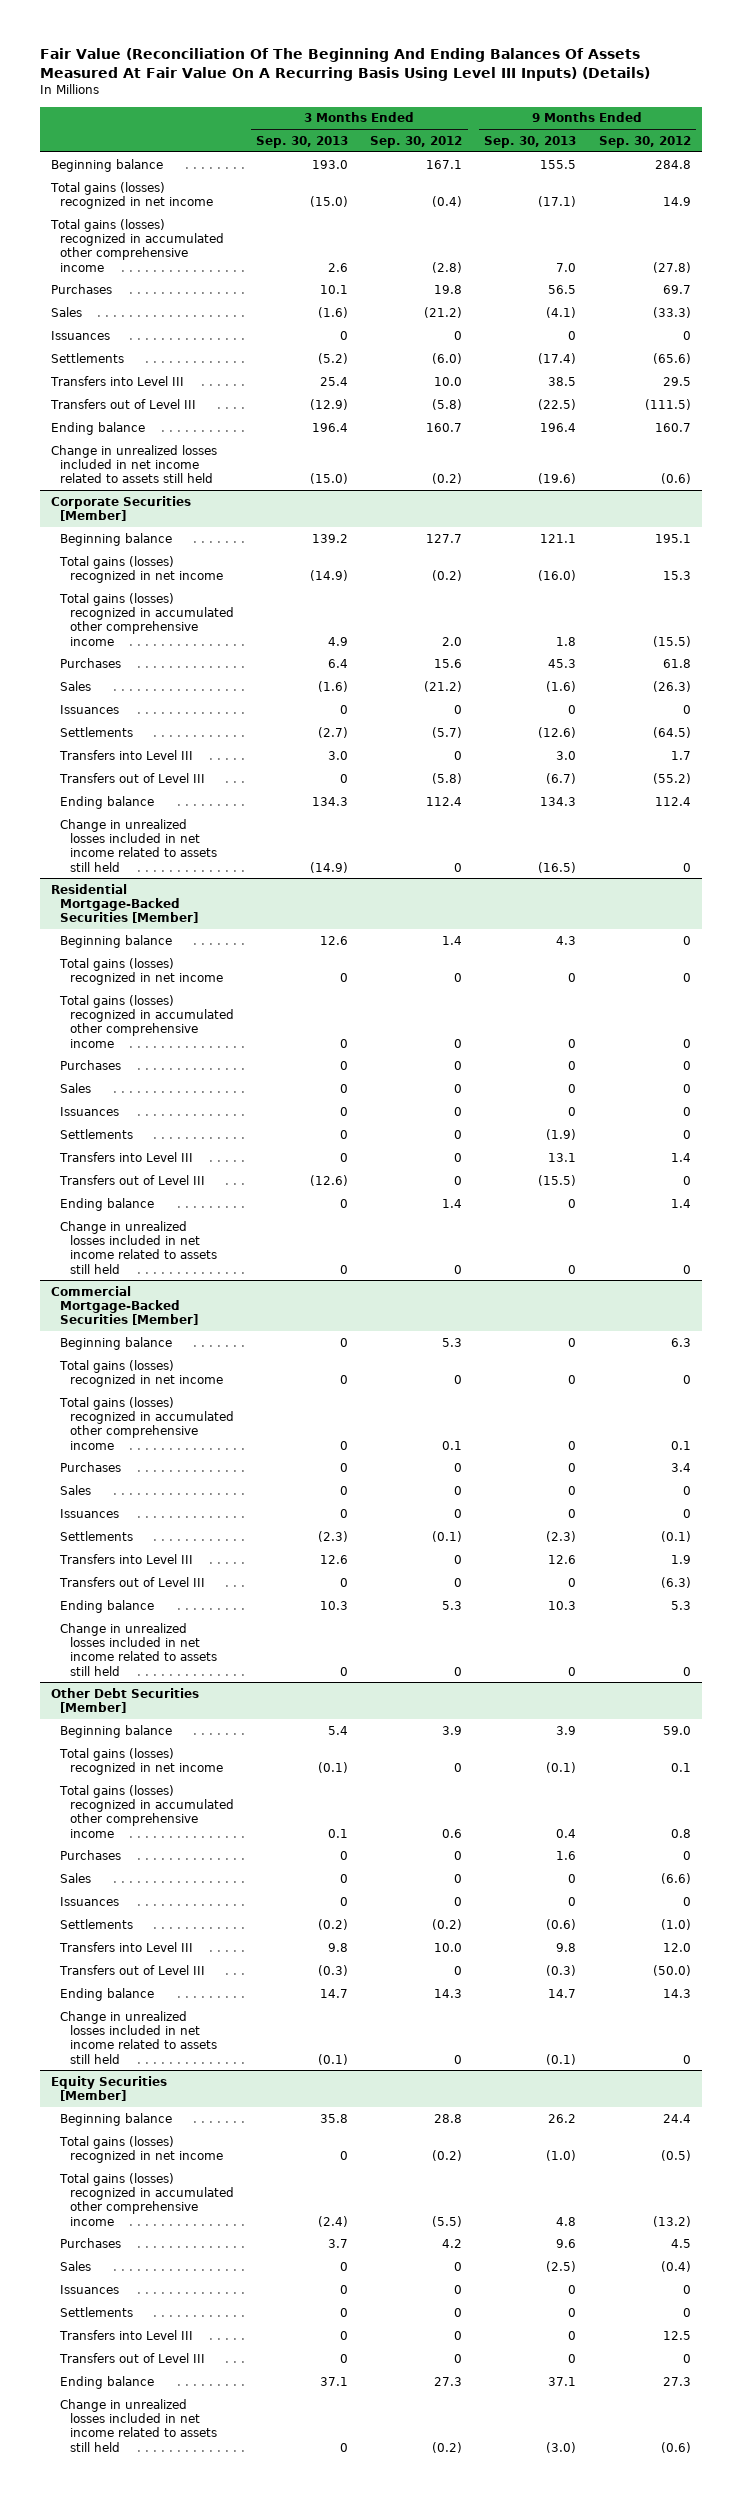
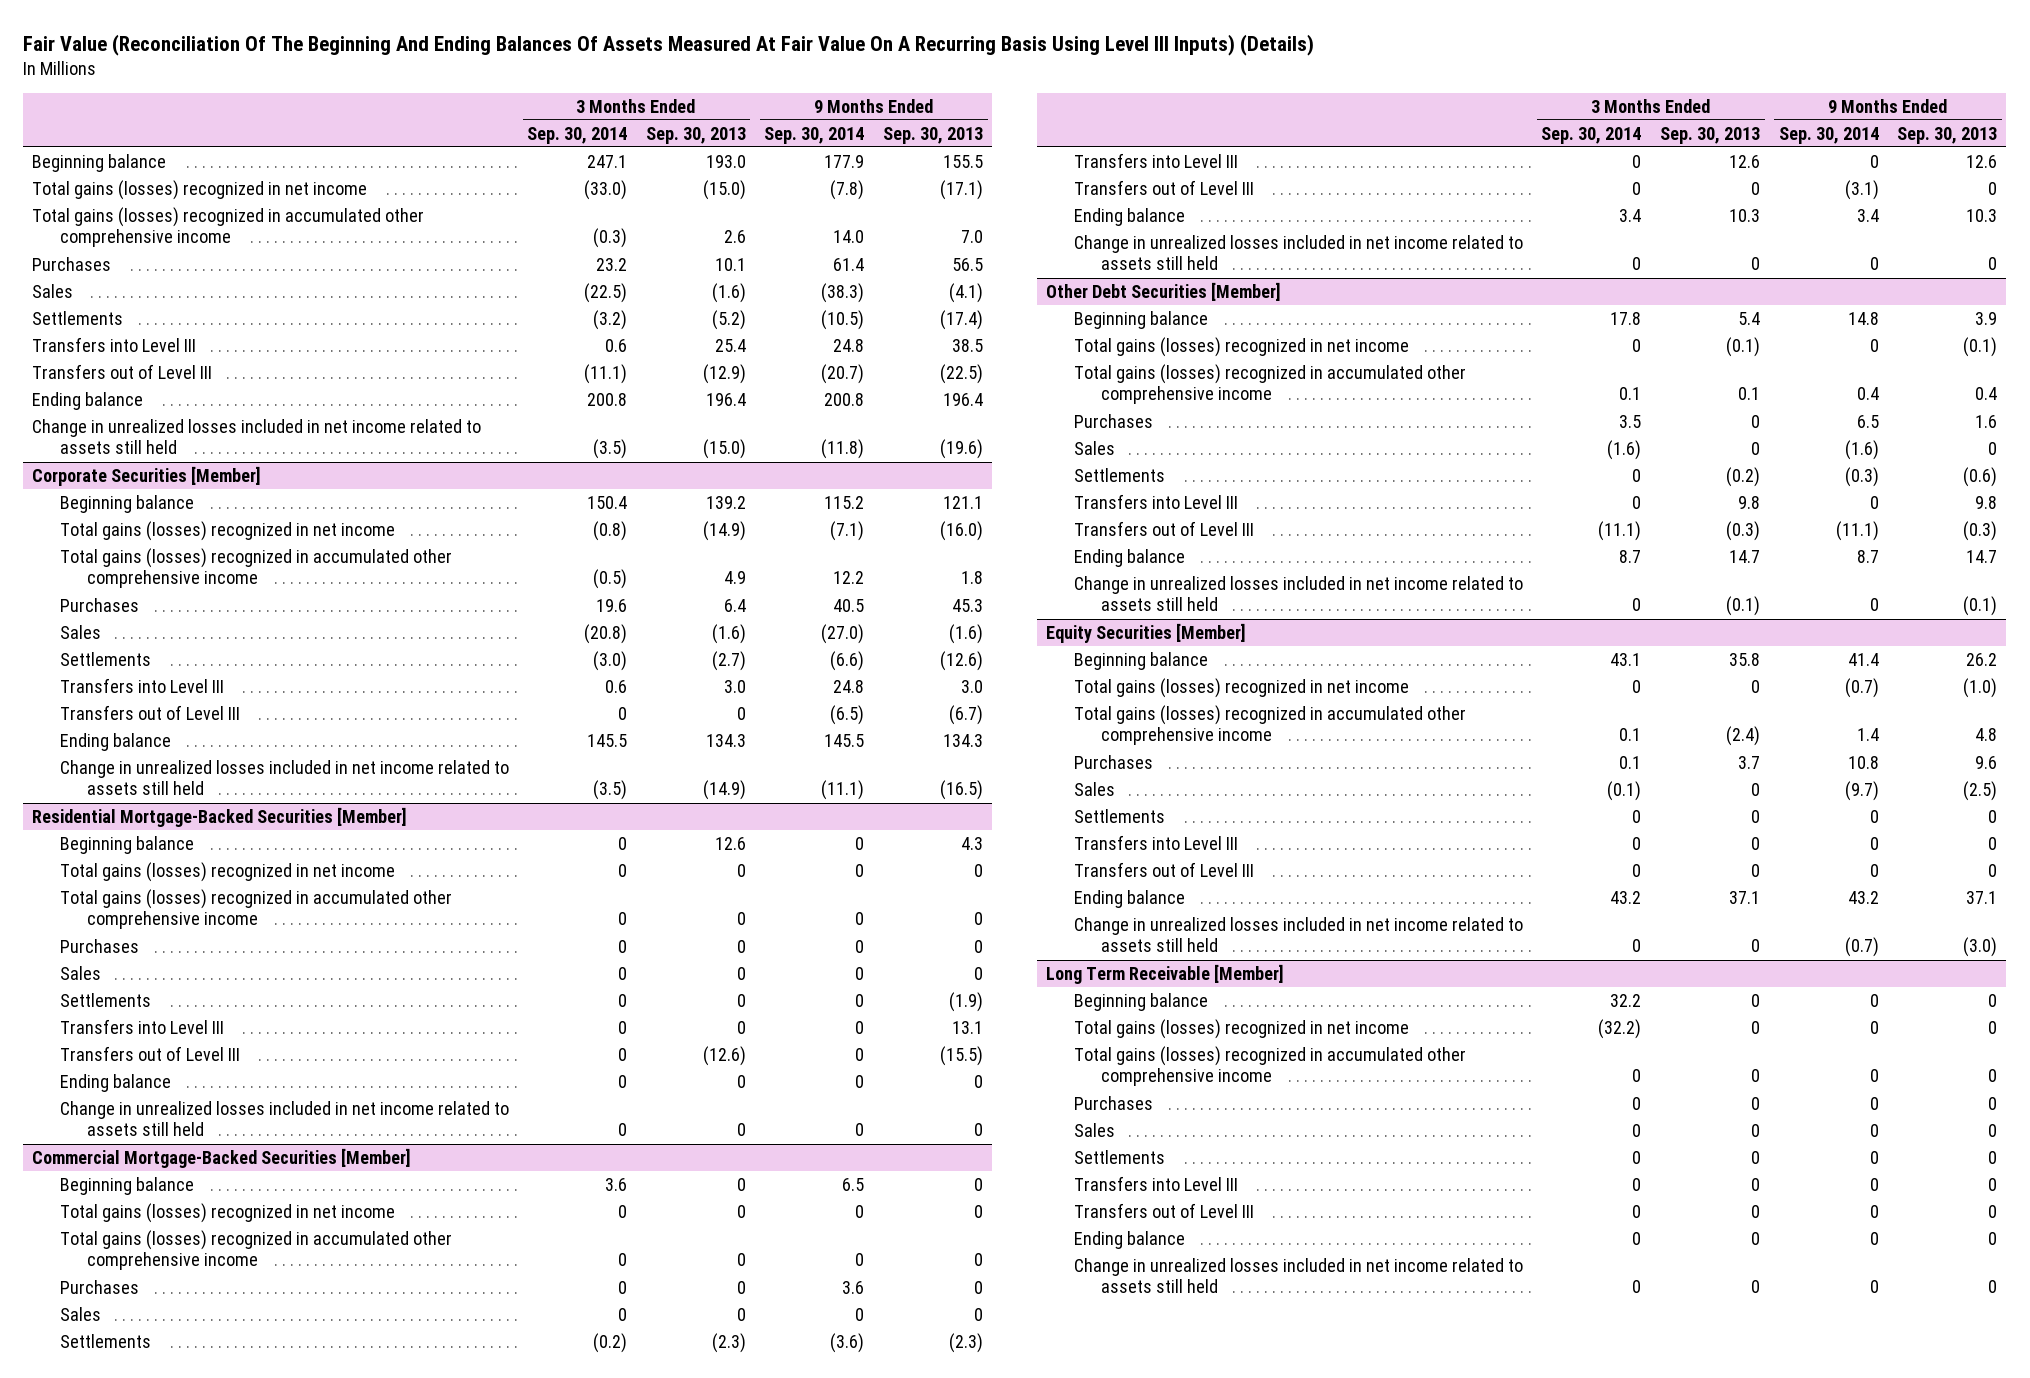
- | 3 Months Ended Sep. 30, 2013 | 3 Months Ended Sep. 30, 2012 | 9 Months Ended Sep. 30, 2013 | 9 Months Ended Sep. 30, 2012
+ | 3 Months Ended Sep. 30, 2014 | 3 Months Ended Sep. 30, 2013 | 9 Months Ended Sep. 30, 2014 | 9 Months Ended Sep. 30, 2013
- Issuances | 0 | 0 | 0 | 0
@ Corporate Securities [Member]
- Issuances | 0 | 0 | 0 | 0
@ Residential Mortgage-Backed Securities [Member]
- Issuances | 0 | 0 | 0 | 0
@ Commercial Mortgage-Backed Securities [Member]
- Issuances | 0 | 0 | 0 | 0
@ Other Debt Securities [Member]
- Issuances | 0 | 0 | 0 | 0
@ Equity Securities [Member]
- Issuances | 0 | 0 | 0 | 0
+ Long Term Receivable [Member]
+ Beginning balance | 32.2 | 0 | 0 | 0
+ Total gains (losses) recognized in net income | (32.2) | 0 | 0 | 0
+ Total gains (losses) recognized in accumulated other comprehensive income | 0 | 0 | 0 | 0
+ Purchases | 0 | 0 | 0 | 0
+ Sales | 0 | 0 | 0 | 0
+ Settlements | 0 | 0 | 0 | 0
+ Transfers into Level III | 0 | 0 | 0 | 0
+ Transfers out of Level III | 0 | 0 | 0 | 0
+ Ending balance | 0 | 0 | 0 | 0
+ Change in unrealized losses included in net income related to assets still held | 0 | 0 | 0 | 0

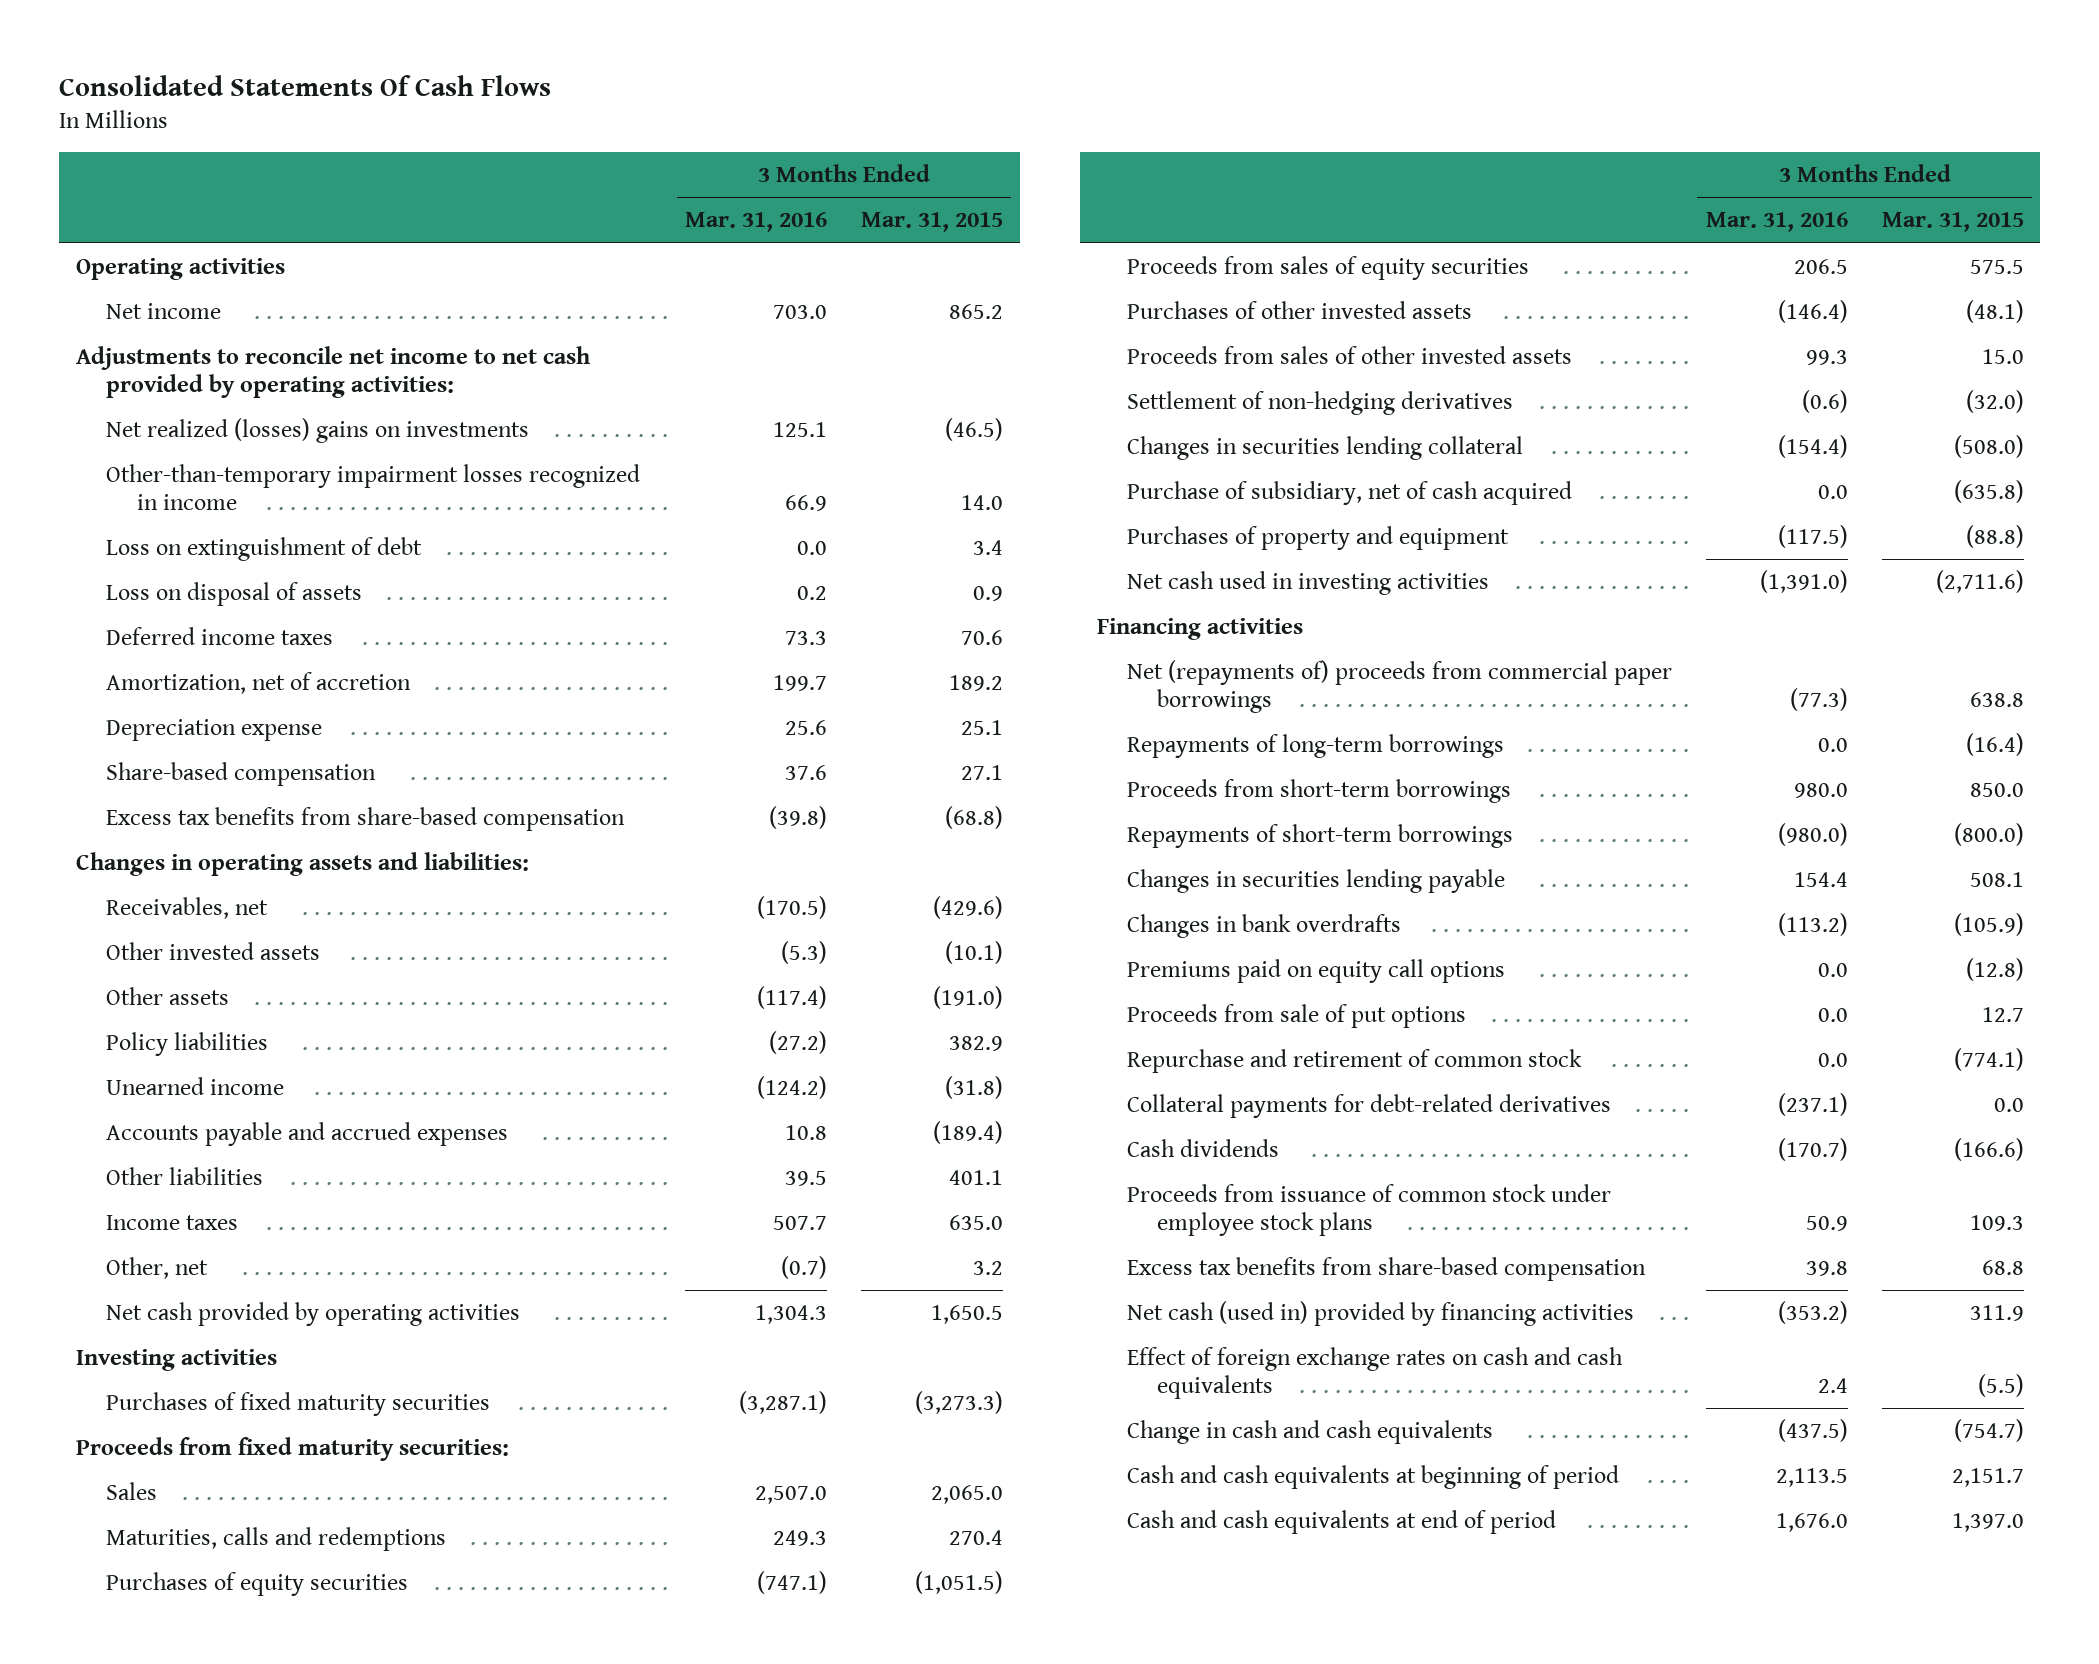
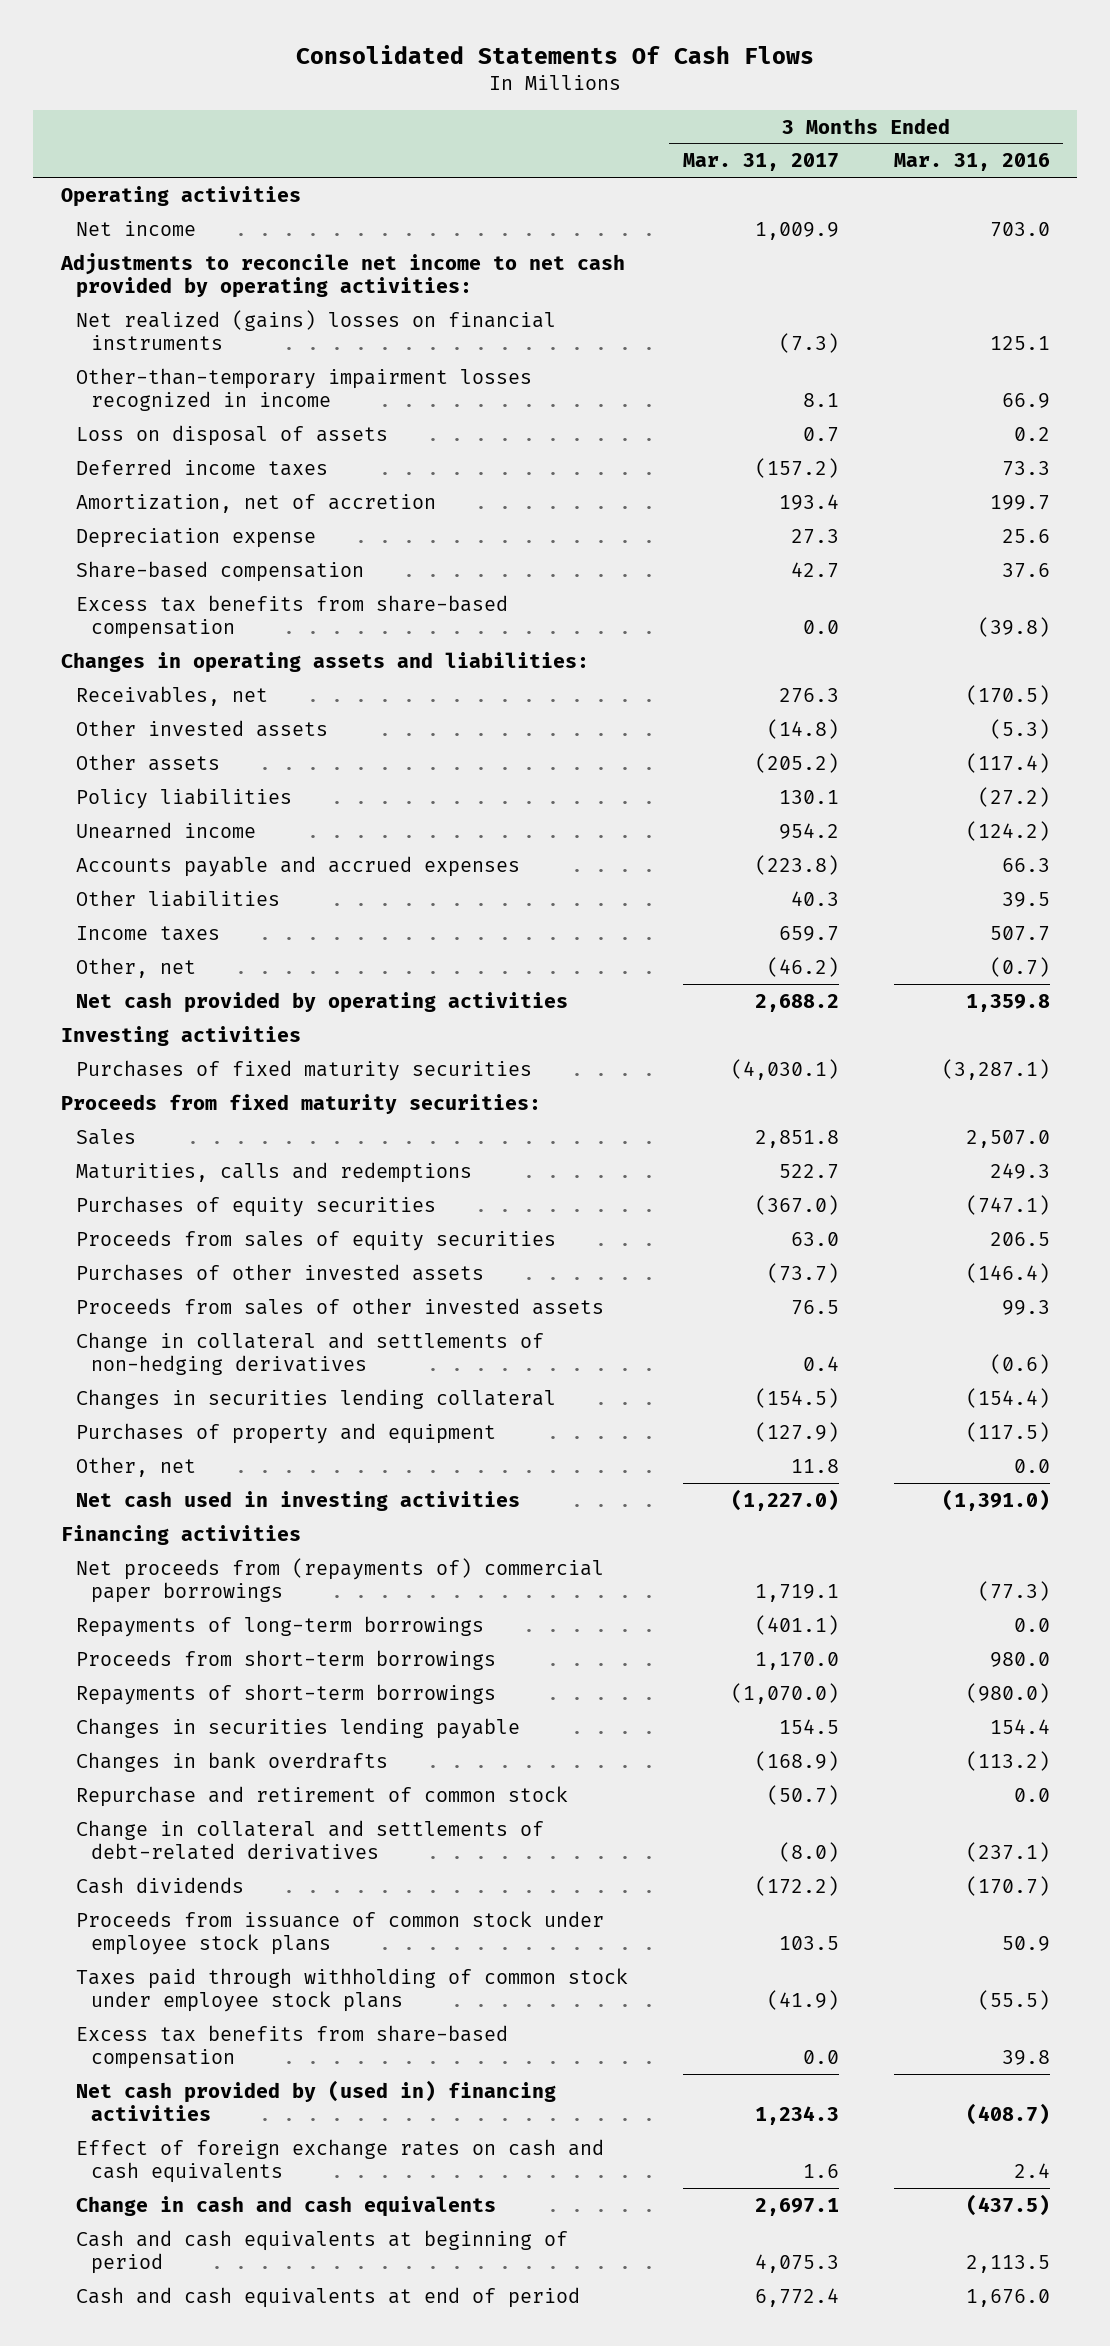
- | 3 Months Ended Mar. 31, 2016 | 3 Months Ended Mar. 31, 2015
+ | 3 Months Ended Mar. 31, 2017 | 3 Months Ended Mar. 31, 2016
- Net realized (losses) gains on investments | 125.1 | (46.5)
+ Net realized (gains) losses on financial instruments | (7.3) | 125.1
- Loss on extinguishment of debt | 0.0 | 3.4
- Accounts payable and accrued expenses | 10.8 | (189.4)
+ Accounts payable and accrued expenses | (223.8) | 66.3
- Net cash provided by operating activities | 1,304.3 | 1,650.5
+ Net cash provided by operating activities | 2,688.2 | 1,359.8
- Settlement of non-hedging derivatives | (0.6) | (32.0)
+ Change in collateral and settlements of non-hedging derivatives | 0.4 | (0.6)
- Purchase of subsidiary, net of cash acquired | 0.0 | (635.8)
+ Other, net | 11.8 | 0.0
- Net (repayments of) proceeds from commercial paper borrowings | (77.3) | 638.8
+ Net proceeds from (repayments of) commercial paper borrowings | 1,719.1 | (77.3)
- Premiums paid on equity call options | 0.0 | (12.8)
- Proceeds from sale of put options | 0.0 | 12.7
- Collateral payments for debt-related derivatives | (237.1) | 0.0
+ Change in collateral and settlements of debt-related derivatives | (8.0) | (237.1)
+ Taxes paid through withholding of common stock under employee stock plans | (41.9) | (55.5)
- Net cash (used in) provided by financing activities | (353.2) | 311.9
+ Net cash provided by (used in) financing activities | 1,234.3 | (408.7)

